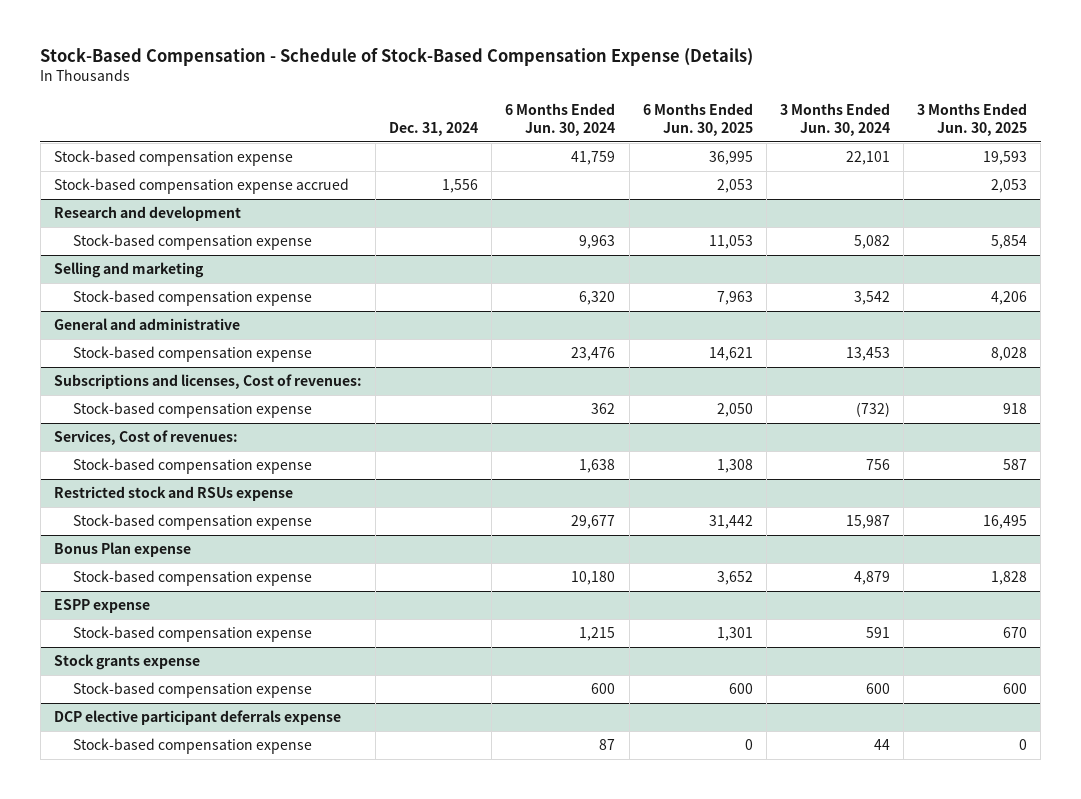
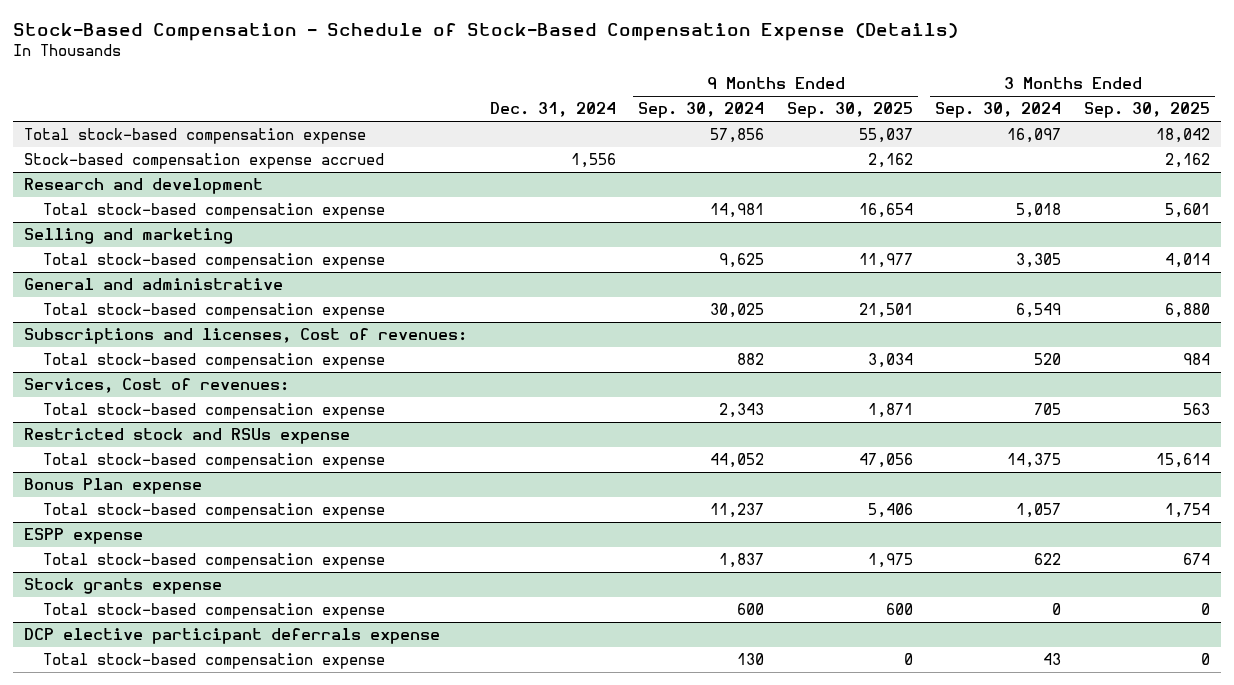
- | Dec. 31, 2024 | 6 Months Ended Jun. 30, 2024 | 6 Months Ended Jun. 30, 2025 | 3 Months Ended Jun. 30, 2024 | 3 Months Ended Jun. 30, 2025
+ | Dec. 31, 2024 | 9 Months Ended Sep. 30, 2024 | 9 Months Ended Sep. 30, 2025 | 3 Months Ended Sep. 30, 2024 | 3 Months Ended Sep. 30, 2025
- Stock-based compensation expense | | 41,759 | 36,995 | 22,101 | 19,593
+ Total stock-based compensation expense | | 57,856 | 55,037 | 16,097 | 18,042
@ Research and development
- Stock-based compensation expense | | 9,963 | 11,053 | 5,082 | 5,854
+ Total stock-based compensation expense | | 14,981 | 16,654 | 5,018 | 5,601
@ Selling and marketing
- Stock-based compensation expense | | 6,320 | 7,963 | 3,542 | 4,206
+ Total stock-based compensation expense | | 9,625 | 11,977 | 3,305 | 4,014
@ General and administrative
- Stock-based compensation expense | | 23,476 | 14,621 | 13,453 | 8,028
+ Total stock-based compensation expense | | 30,025 | 21,501 | 6,549 | 6,880
@ Subscriptions and licenses, Cost of revenues:
- Stock-based compensation expense | | 362 | 2,050 | (732) | 918
+ Total stock-based compensation expense | | 882 | 3,034 | 520 | 984
@ Services, Cost of revenues:
- Stock-based compensation expense | | 1,638 | 1,308 | 756 | 587
+ Total stock-based compensation expense | | 2,343 | 1,871 | 705 | 563
@ Restricted stock and RSUs expense
- Stock-based compensation expense | | 29,677 | 31,442 | 15,987 | 16,495
+ Total stock-based compensation expense | | 44,052 | 47,056 | 14,375 | 15,614
@ Bonus Plan expense
- Stock-based compensation expense | | 10,180 | 3,652 | 4,879 | 1,828
+ Total stock-based compensation expense | | 11,237 | 5,406 | 1,057 | 1,754
@ ESPP expense
- Stock-based compensation expense | | 1,215 | 1,301 | 591 | 670
+ Total stock-based compensation expense | | 1,837 | 1,975 | 622 | 674
@ Stock grants expense
- Stock-based compensation expense | | 600 | 600 | 600 | 600
+ Total stock-based compensation expense | | 600 | 600 | 0 | 0
@ DCP elective participant deferrals expense
- Stock-based compensation expense | | 87 | 0 | 44 | 0
+ Total stock-based compensation expense | | 130 | 0 | 43 | 0

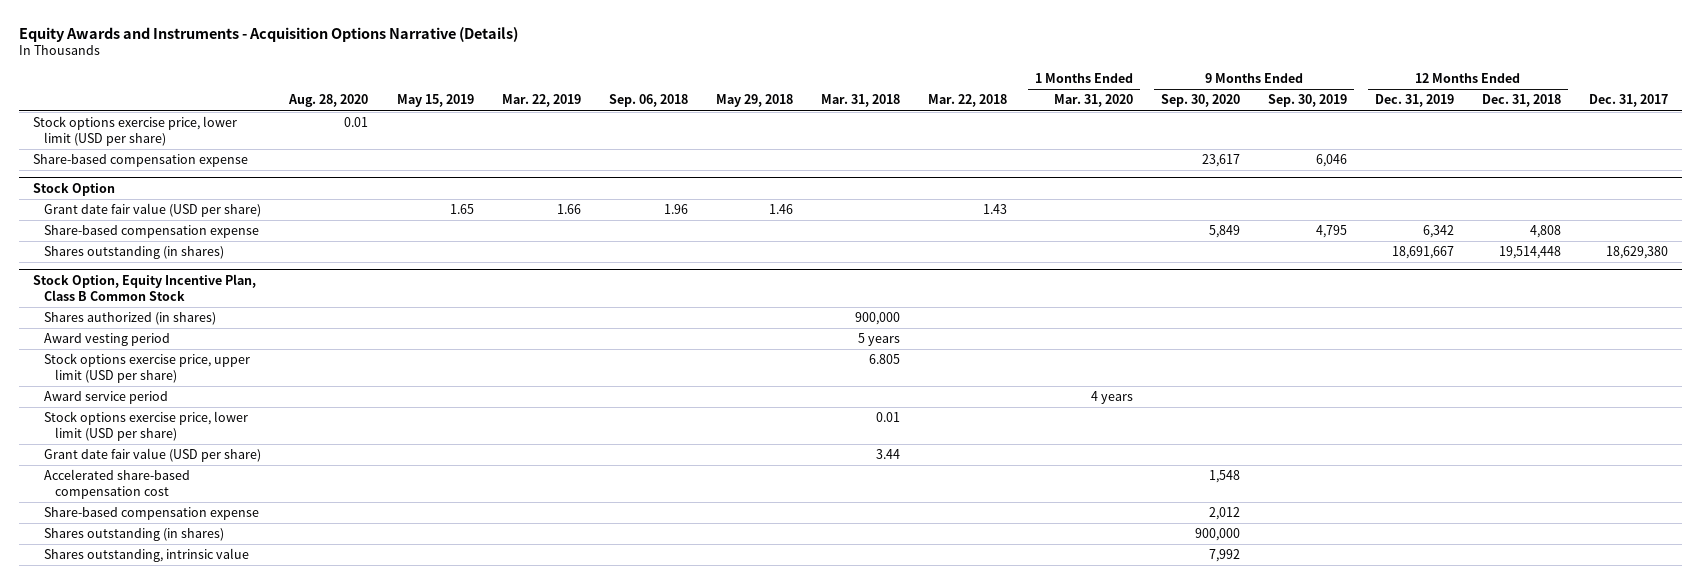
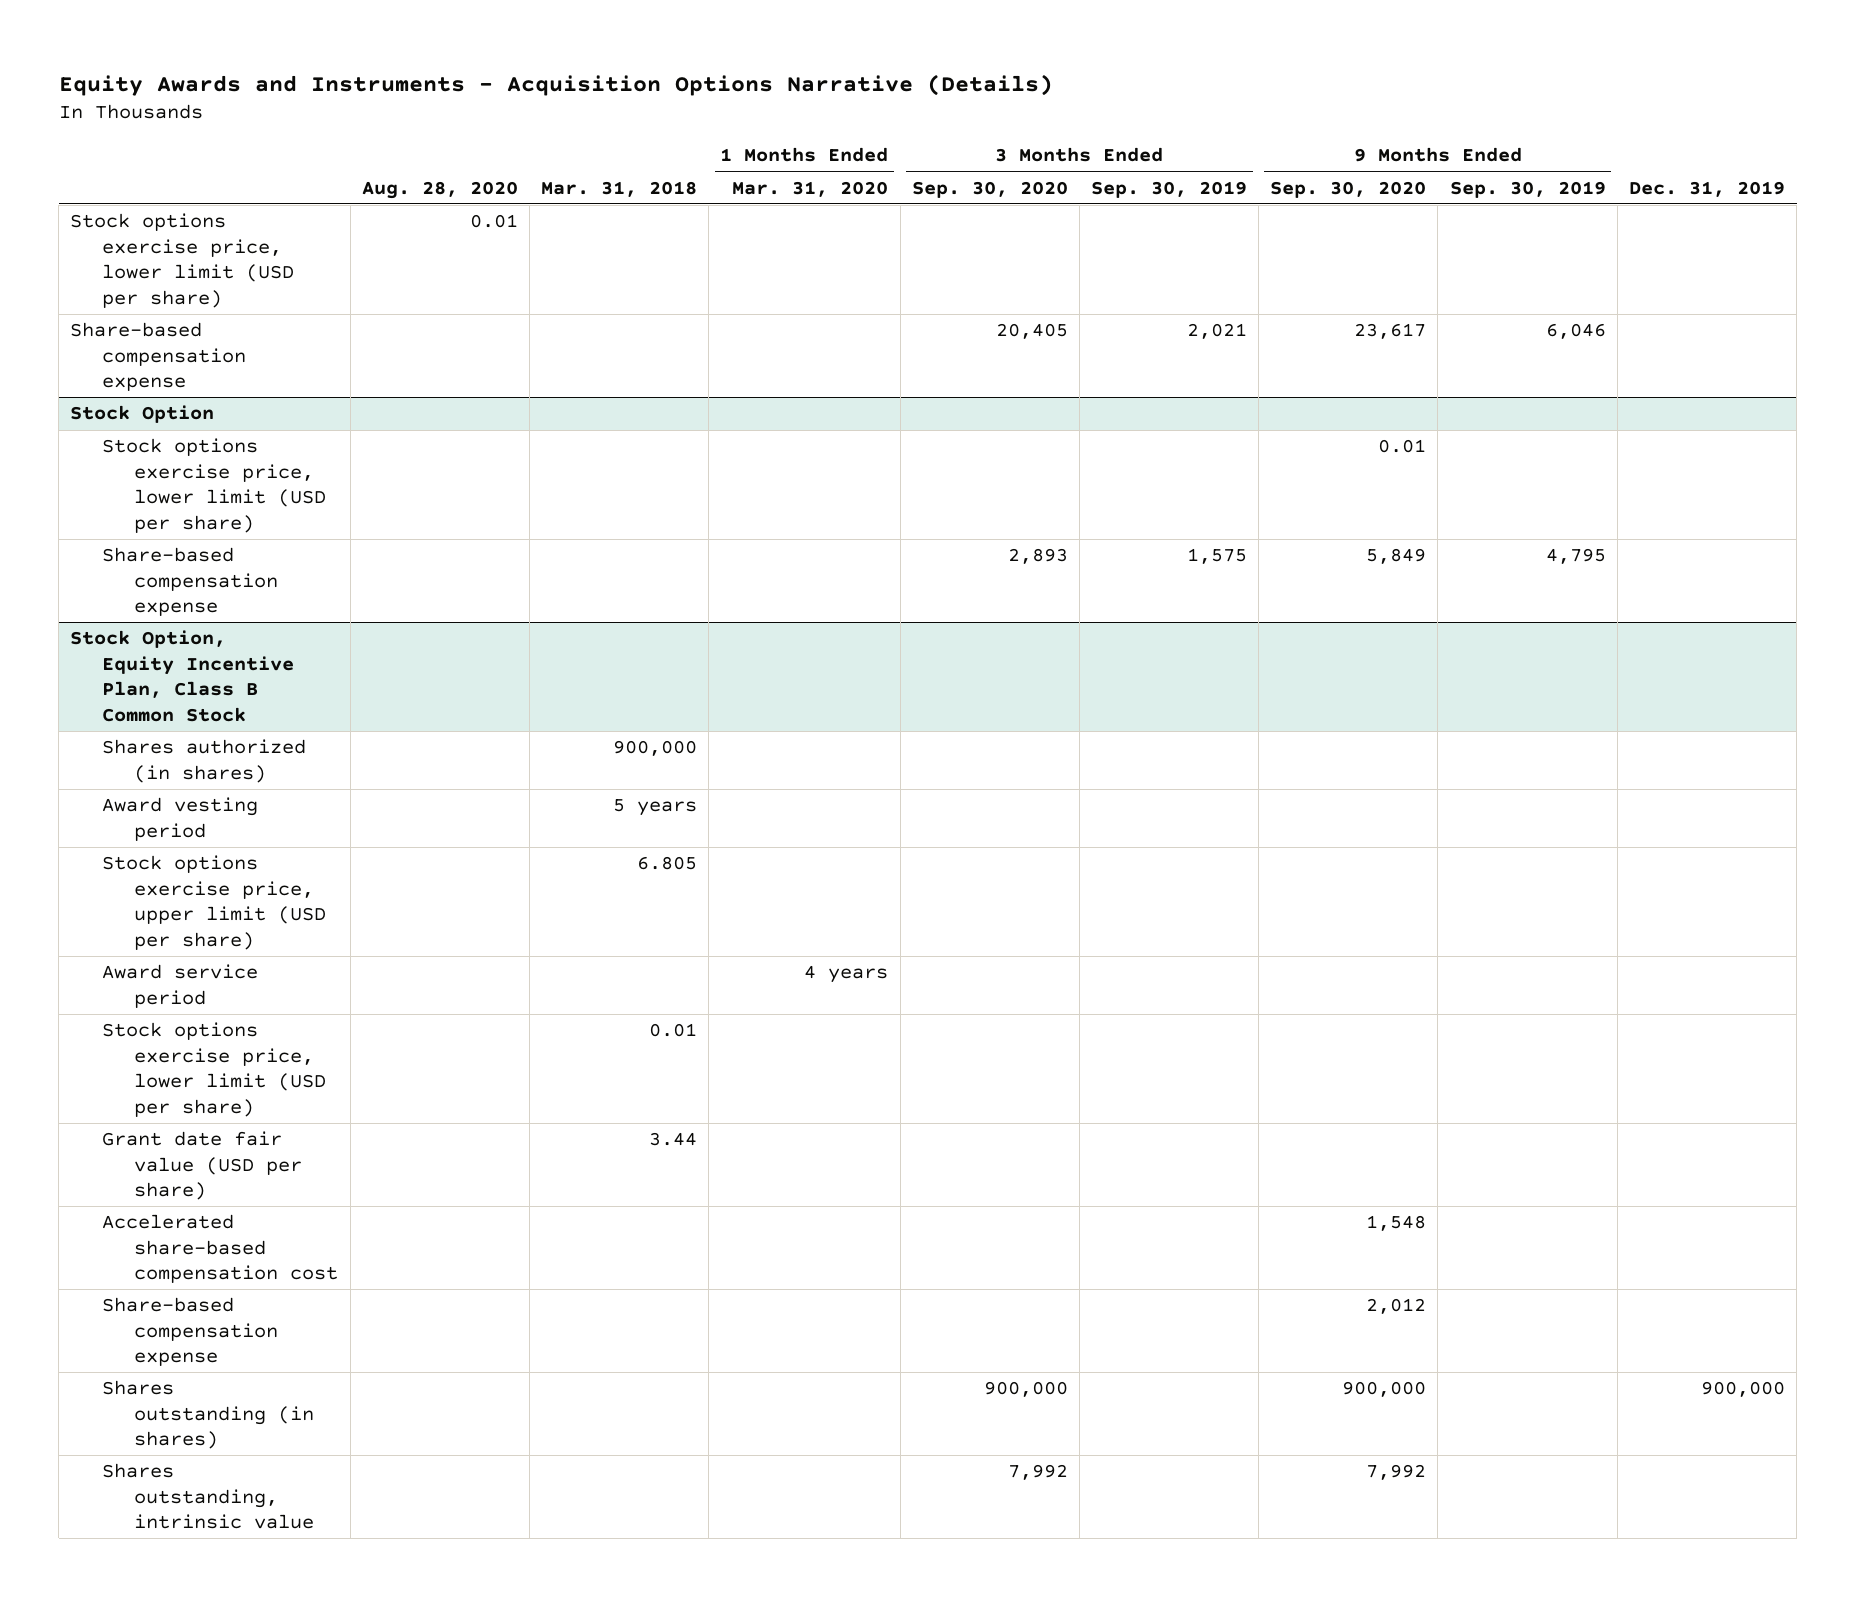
- | Aug. 28, 2020 | May 15, 2019 | Mar. 22, 2019 | Sep. 06, 2018 | May 29, 2018 | Mar. 31, 2018 | Mar. 22, 2018 | 1 Months Ended Mar. 31, 2020 | 9 Months Ended Sep. 30, 2020 | 9 Months Ended Sep. 30, 2019 | 12 Months Ended Dec. 31, 2019 | 12 Months Ended Dec. 31, 2018 | Dec. 31, 2017
+ | Aug. 28, 2020 | Mar. 31, 2018 | 1 Months Ended Mar. 31, 2020 | 3 Months Ended Sep. 30, 2020 | 3 Months Ended Sep. 30, 2019 | 9 Months Ended Sep. 30, 2020 | 9 Months Ended Sep. 30, 2019 | Dec. 31, 2019
@ Stock Option
- Grant date fair value (USD per share) | | 1.65 | 1.66 | 1.96 | 1.46 | | 1.43 | | | | | |
+ Stock options exercise price, lower limit (USD per share) | | | | | | 0.01 | |
- Shares outstanding (in shares) | | | | | | | | | | | 18,691,667 | 19,514,448 | 18,629,380

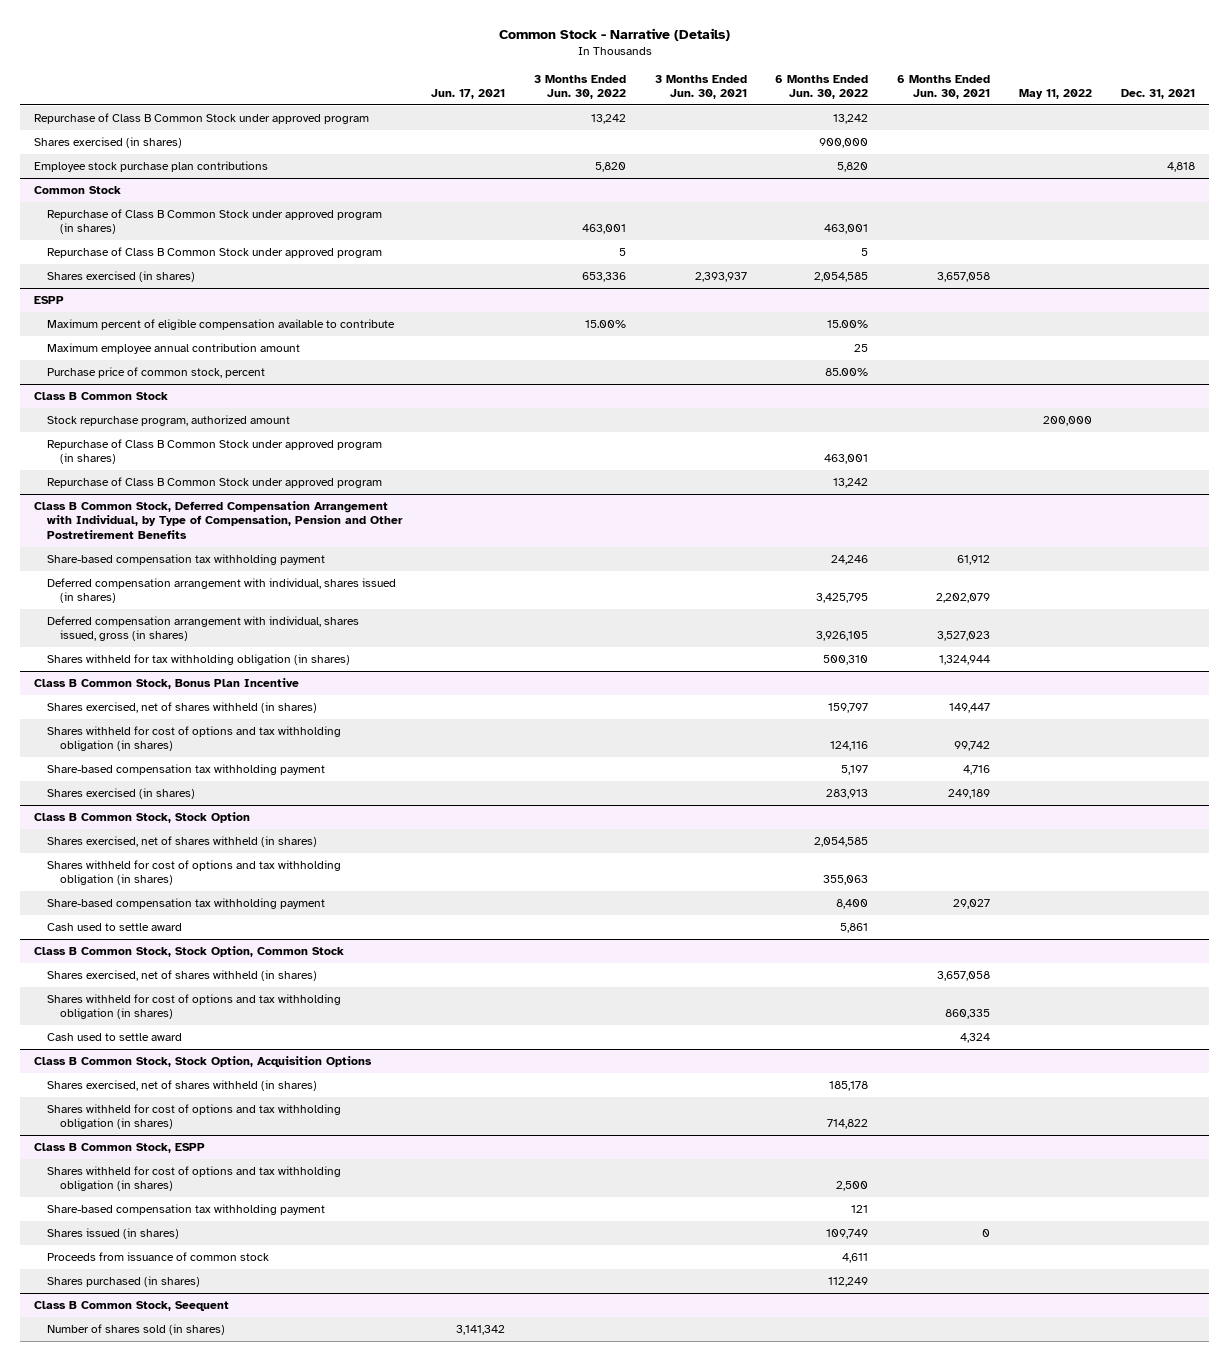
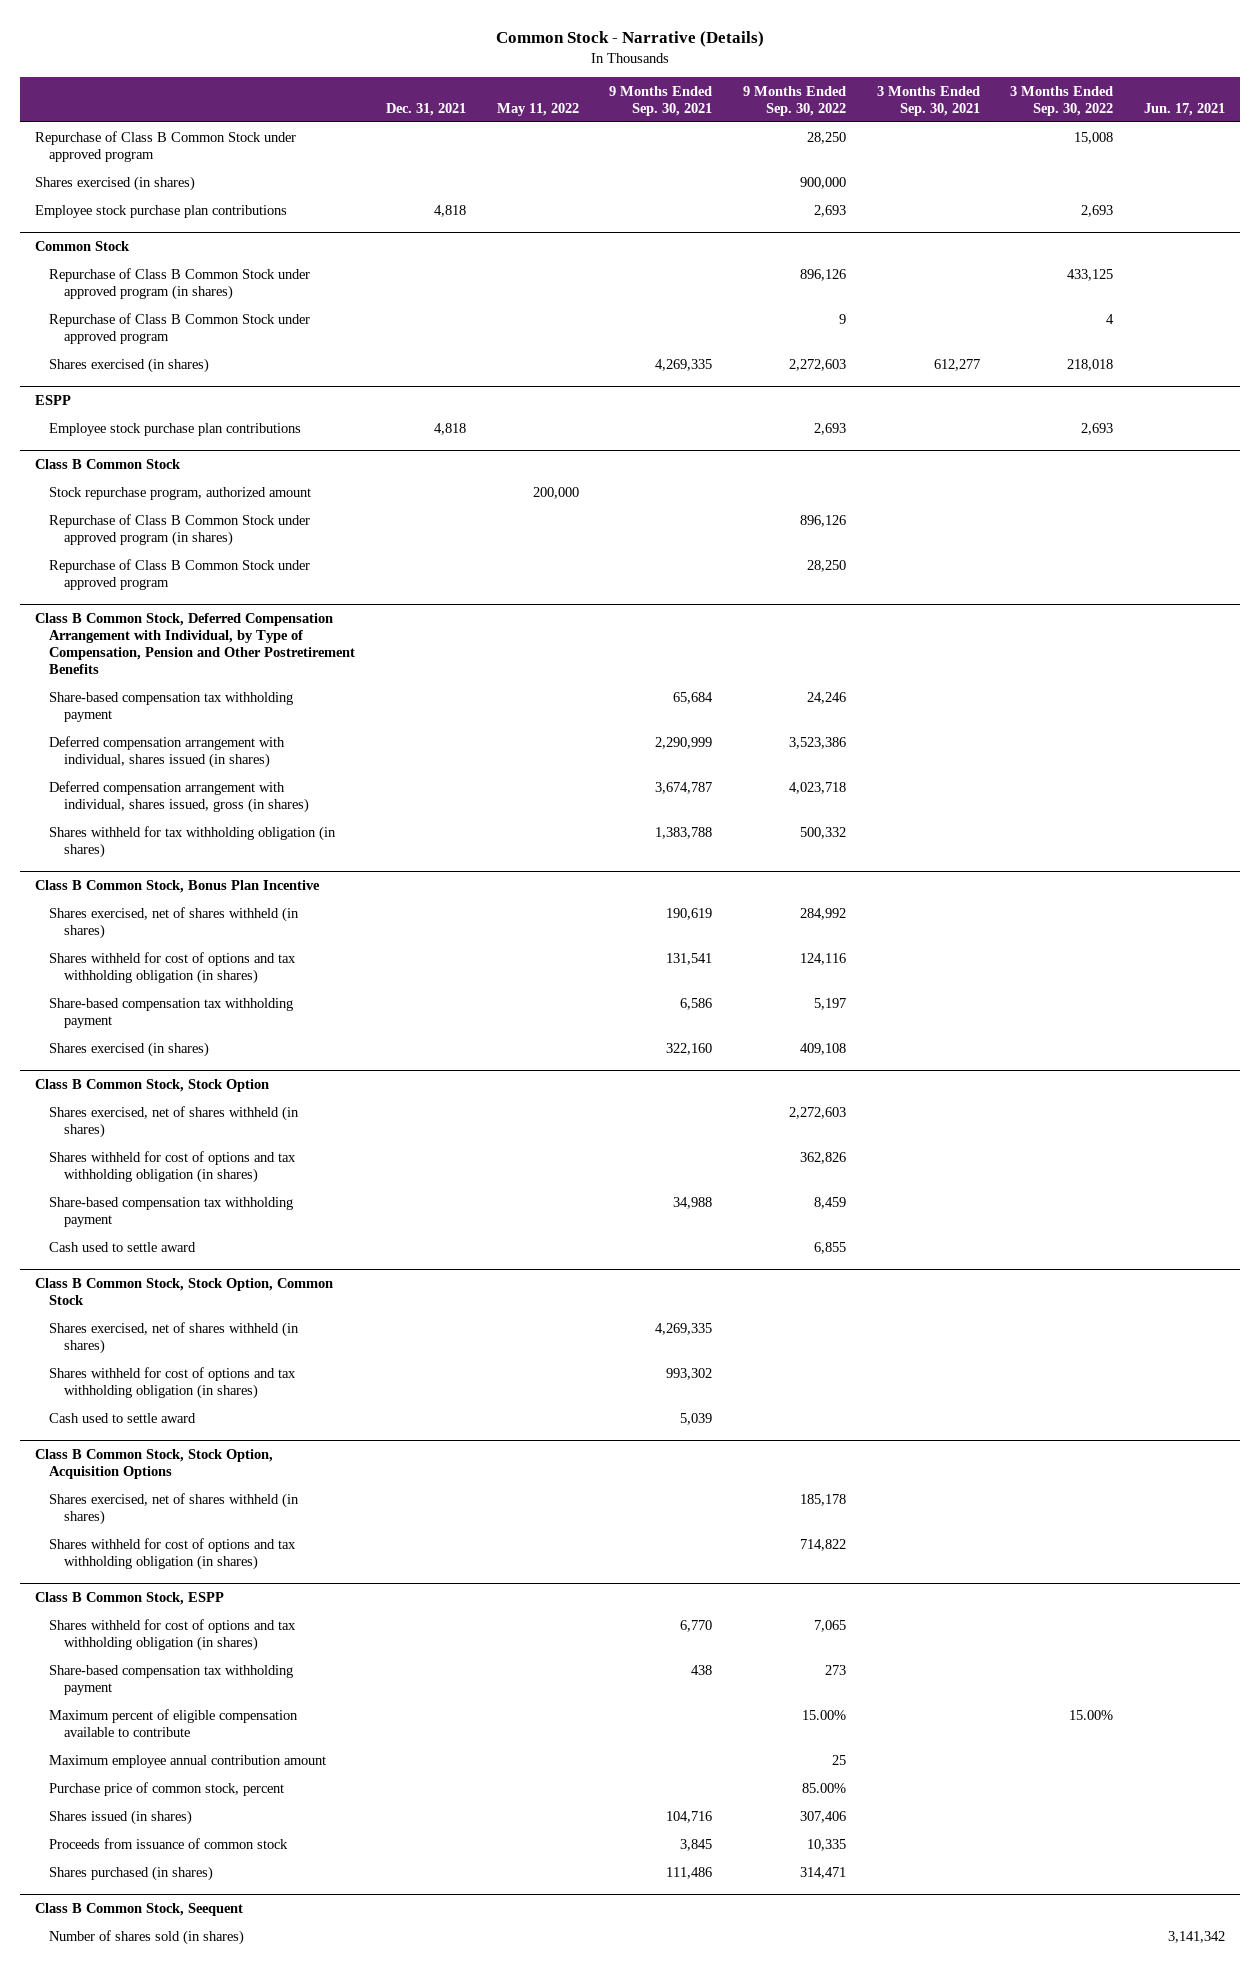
- | Jun. 17, 2021 | 3 Months Ended Jun. 30, 2022 | 3 Months Ended Jun. 30, 2021 | 6 Months Ended Jun. 30, 2022 | 6 Months Ended Jun. 30, 2021 | May 11, 2022 | Dec. 31, 2021
+ | Dec. 31, 2021 | May 11, 2022 | 9 Months Ended Sep. 30, 2021 | 9 Months Ended Sep. 30, 2022 | 3 Months Ended Sep. 30, 2021 | 3 Months Ended Sep. 30, 2022 | Jun. 17, 2021
@ ESPP
- Maximum percent of eligible compensation available to contribute | | 15.00% | | 15.00% | | |
- Maximum employee annual contribution amount | | | | 25 | | |
- Purchase price of common stock, percent | | | | 85.00% | | |
+ Employee stock purchase plan contributions | 4,818 | | | 2,693 | | 2,693 |
@ Class B Common Stock, ESPP
+ Maximum percent of eligible compensation available to contribute | | | | 15.00% | | 15.00% |
+ Maximum employee annual contribution amount | | | | 25 | | |
+ Purchase price of common stock, percent | | | | 85.00% | | |

